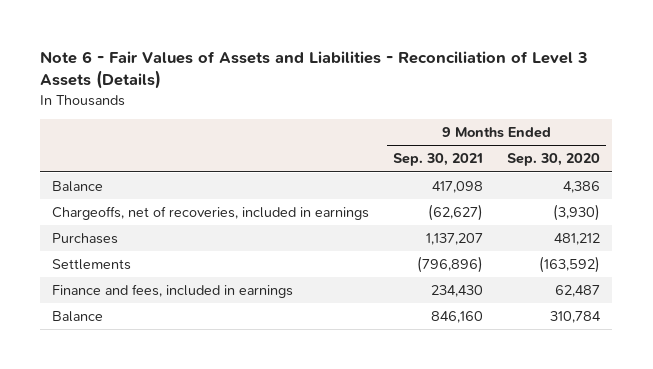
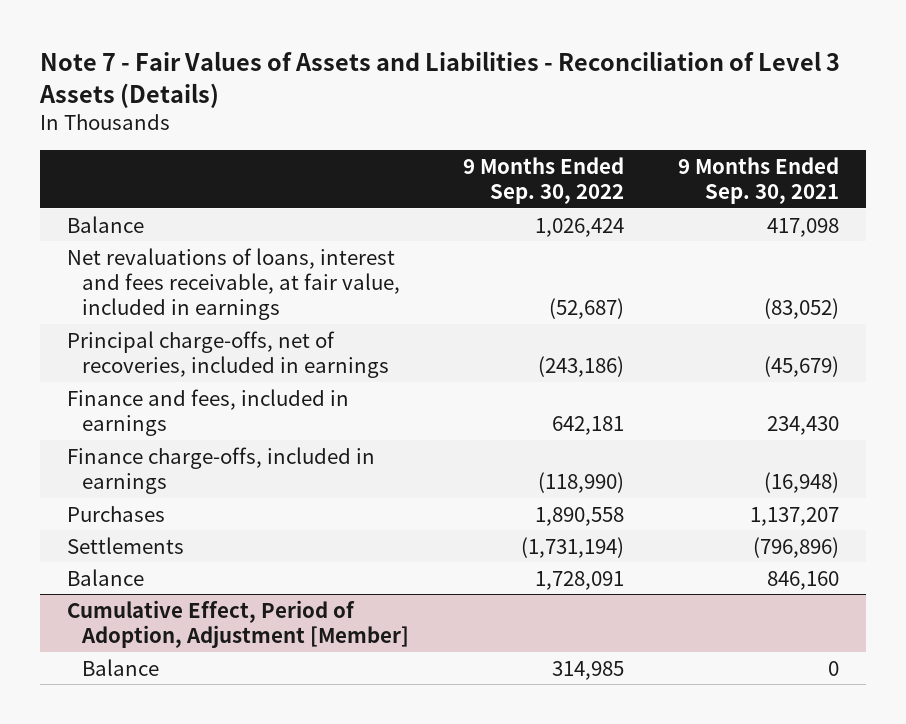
- Note 6 - Fair Values of Assets and Liabilities - Reconciliation of Level 3 Assets (Details)
+ Note 7 - Fair Values of Assets and Liabilities - Reconciliation of Level 3 Assets (Details)
- | 9 Months Ended Sep. 30, 2021 | 9 Months Ended Sep. 30, 2020
+ | 9 Months Ended Sep. 30, 2022 | 9 Months Ended Sep. 30, 2021
- Chargeoffs, net of recoveries, included in earnings | (62,627) | (3,930)
+ Net revaluations of loans, interest and fees receivable, at fair value, included in earnings | (52,687) | (83,052)
+ Principal charge-offs, net of recoveries, included in earnings | (243,186) | (45,679)
moved up: Finance and fees, included in earnings | 642,181 | 234,430
+ Finance charge-offs, included in earnings | (118,990) | (16,948)
+ Cumulative Effect, Period of Adoption, Adjustment [Member]
+ Balance | 314,985 | 0

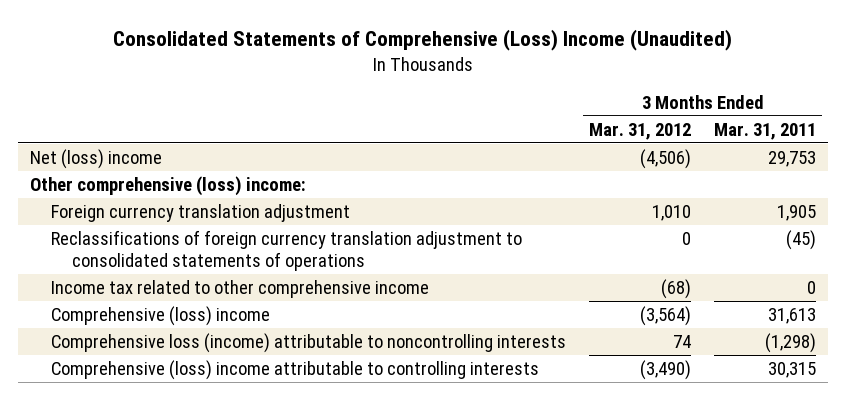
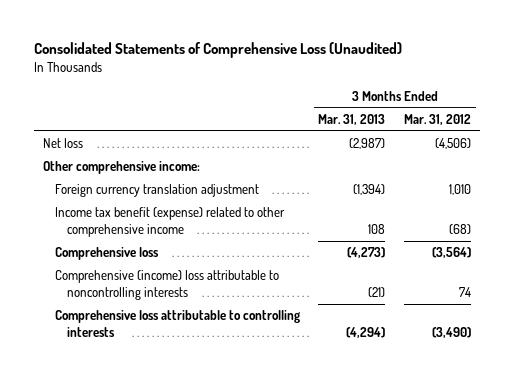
- Consolidated Statements of Comprehensive (Loss) Income (Unaudited)
+ Consolidated Statements of Comprehensive Loss (Unaudited)
- | 3 Months Ended Mar. 31, 2012 | 3 Months Ended Mar. 31, 2011
+ | 3 Months Ended Mar. 31, 2013 | 3 Months Ended Mar. 31, 2012
- Net (loss) income | (4,506) | 29,753
- Other comprehensive (loss) income:
+ Net loss | (2,987) | (4,506)
+ Other comprehensive income:
- Reclassifications of foreign currency translation adjustment to consolidated statements of operations | 0 | (45)
- Income tax related to other comprehensive income | (68) | 0
- Comprehensive (loss) income | (3,564) | 31,613
- Comprehensive loss (income) attributable to noncontrolling interests | 74 | (1,298)
- Comprehensive (loss) income attributable to controlling interests | (3,490) | 30,315
+ Income tax benefit (expense) related to other comprehensive income | 108 | (68)
+ Comprehensive loss | (4,273) | (3,564)
+ Comprehensive (income) loss attributable to noncontrolling interests | (21) | 74
+ Comprehensive loss attributable to controlling interests | (4,294) | (3,490)

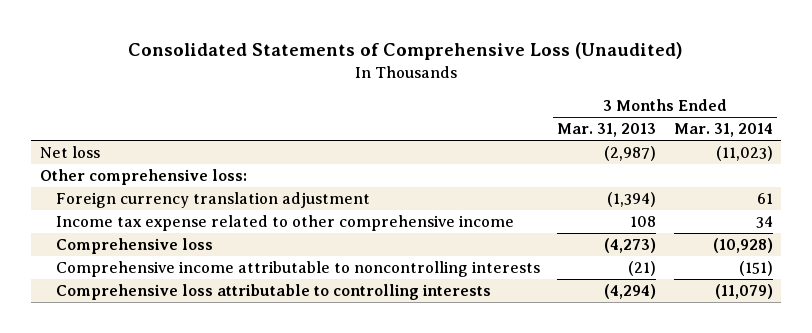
- | 3 Months Ended Mar. 31, 2013 | 3 Months Ended Mar. 31, 2012
+ | 3 Months Ended Mar. 31, 2013 | 3 Months Ended Mar. 31, 2014
- Other comprehensive income:
+ Other comprehensive loss:
- Income tax benefit (expense) related to other comprehensive income | 108 | (68)
+ Income tax expense related to other comprehensive income | 108 | 34
- Comprehensive (income) loss attributable to noncontrolling interests | (21) | 74
+ Comprehensive income attributable to noncontrolling interests | (21) | (151)

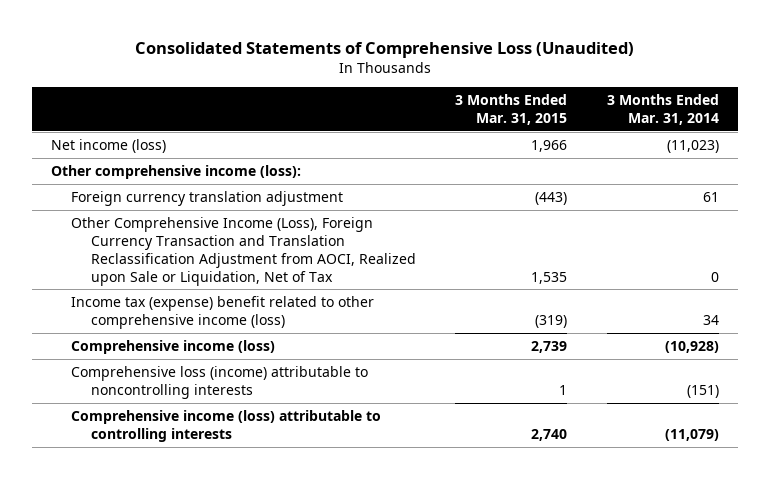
- | 3 Months Ended Mar. 31, 2013 | 3 Months Ended Mar. 31, 2014
+ | 3 Months Ended Mar. 31, 2015 | 3 Months Ended Mar. 31, 2014
- Net loss | (2,987) | (11,023)
- Other comprehensive loss:
+ Net income (loss) | 1,966 | (11,023)
+ Other comprehensive income (loss):
- Income tax expense related to other comprehensive income | 108 | 34
- Comprehensive loss | (4,273) | (10,928)
- Comprehensive income attributable to noncontrolling interests | (21) | (151)
- Comprehensive loss attributable to controlling interests | (4,294) | (11,079)
+ Other Comprehensive Income (Loss), Foreign Currency Transaction and Translation Reclassification Adjustment from AOCI, Realized upon Sale or Liquidation, Net of Tax | 1,535 | 0
+ Income tax (expense) benefit related to other comprehensive income (loss) | (319) | 34
+ Comprehensive income (loss) | 2,739 | (10,928)
+ Comprehensive loss (income) attributable to noncontrolling interests | 1 | (151)
+ Comprehensive income (loss) attributable to controlling interests | 2,740 | (11,079)

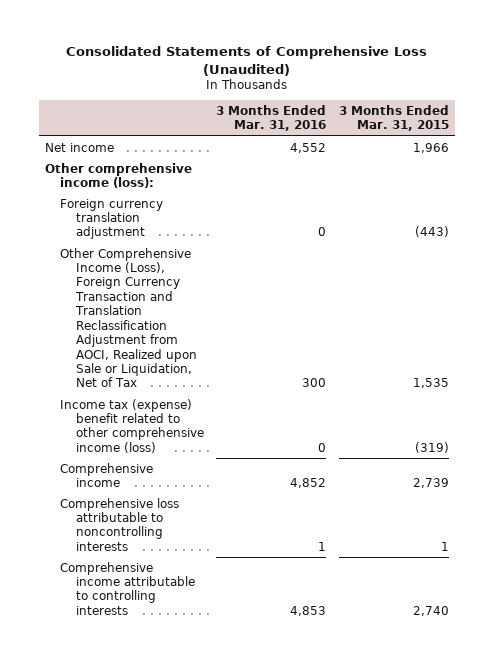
- | 3 Months Ended Mar. 31, 2015 | 3 Months Ended Mar. 31, 2014
+ | 3 Months Ended Mar. 31, 2016 | 3 Months Ended Mar. 31, 2015
- Net income (loss) | 1,966 | (11,023)
+ Net income | 4,552 | 1,966
- Comprehensive income (loss) | 2,739 | (10,928)
- Comprehensive loss (income) attributable to noncontrolling interests | 1 | (151)
- Comprehensive income (loss) attributable to controlling interests | 2,740 | (11,079)
+ Comprehensive income | 4,852 | 2,739
+ Comprehensive loss attributable to noncontrolling interests | 1 | 1
+ Comprehensive income attributable to controlling interests | 4,853 | 2,740

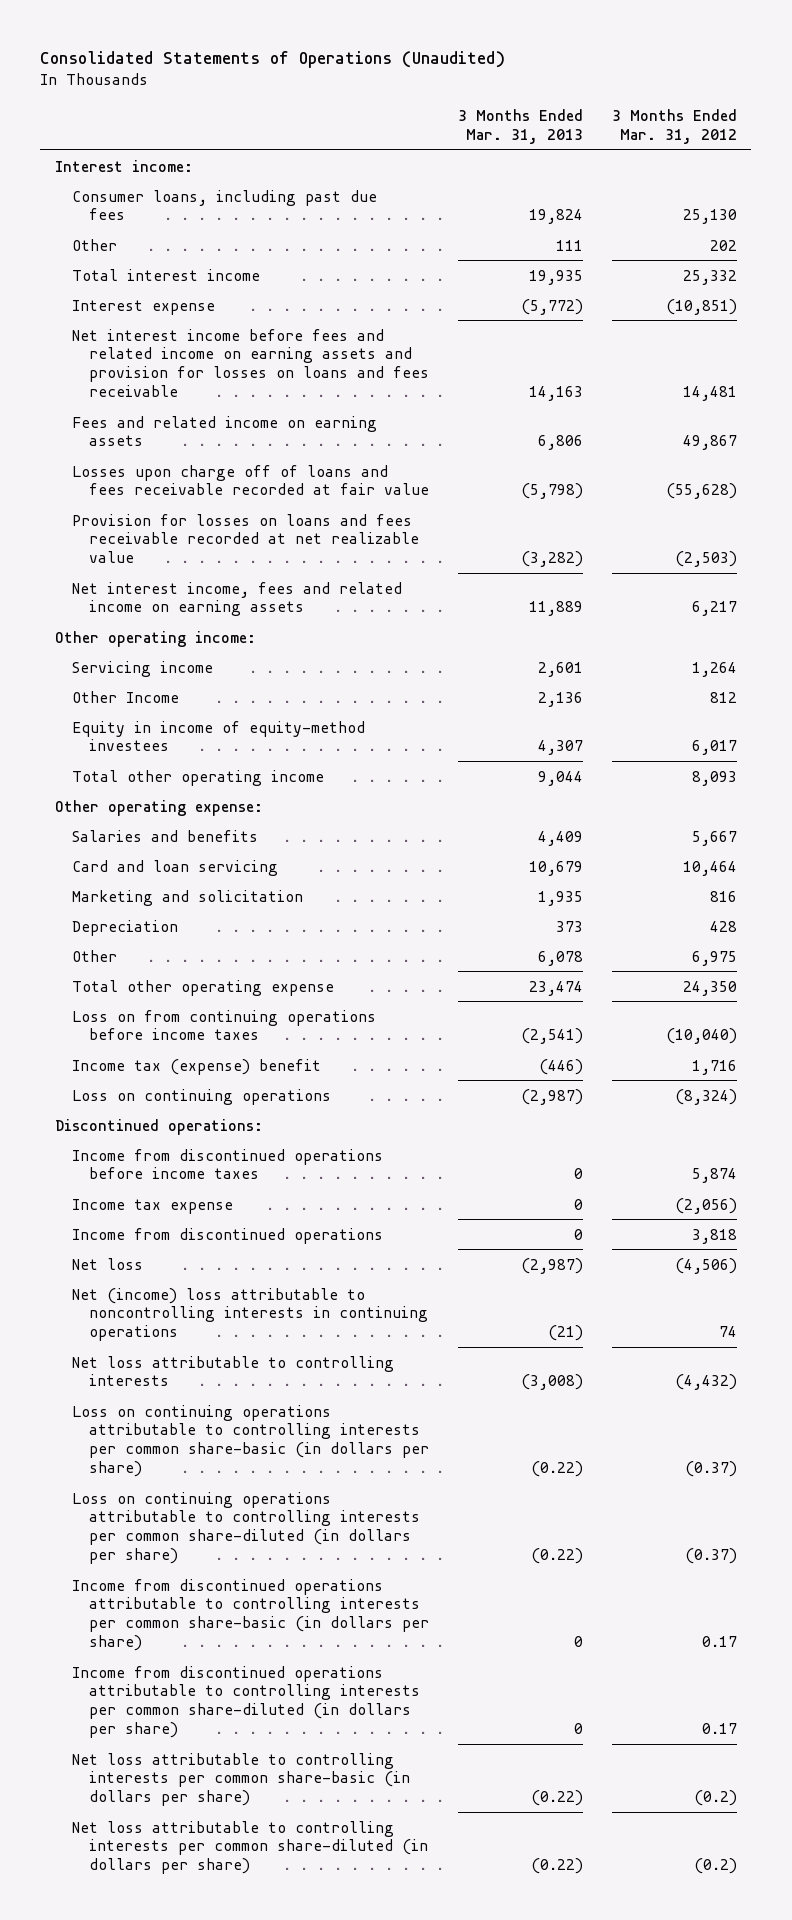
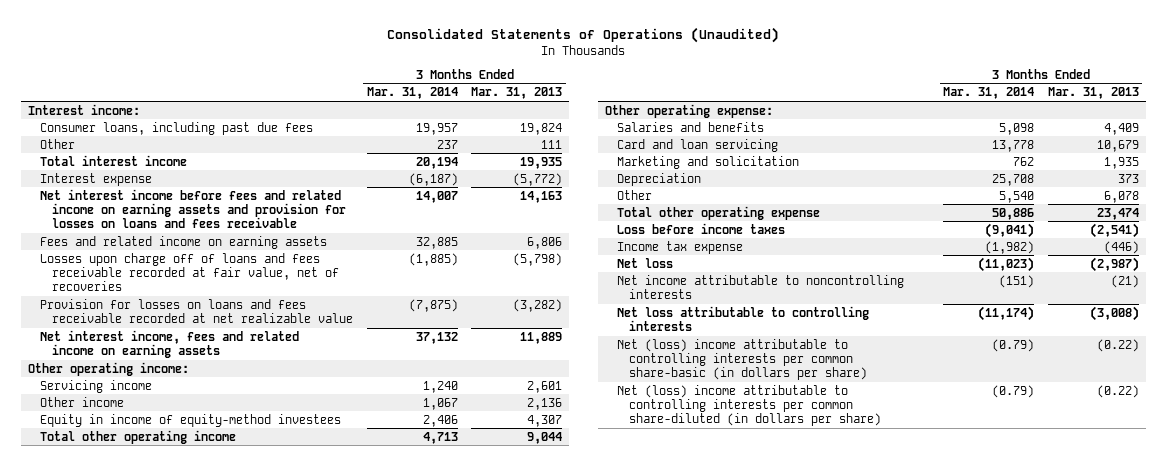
- | 3 Months Ended Mar. 31, 2013 | 3 Months Ended Mar. 31, 2012
+ | 3 Months Ended Mar. 31, 2014 | 3 Months Ended Mar. 31, 2013
- Losses upon charge off of loans and fees receivable recorded at fair value | (5,798) | (55,628)
+ Losses upon charge off of loans and fees receivable recorded at fair value, net of recoveries | (1,885) | (5,798)
- Other Income | 2,136 | 812
+ Other income | 1,067 | 2,136
- Loss on from continuing operations before income taxes | (2,541) | (10,040)
- Income tax (expense) benefit | (446) | 1,716
- Loss on continuing operations | (2,987) | (8,324)
- Discontinued operations:
- Income from discontinued operations before income taxes | 0 | 5,874
- Income tax expense | 0 | (2,056)
- Income from discontinued operations | 0 | 3,818
+ Loss before income taxes | (9,041) | (2,541)
+ Income tax expense | (1,982) | (446)
- Net (income) loss attributable to noncontrolling interests in continuing operations | (21) | 74
+ Net income attributable to noncontrolling interests | (151) | (21)
- Loss on continuing operations attributable to controlling interests per common share-basic (in dollars per share) | (0.22) | (0.37)
- Loss on continuing operations attributable to controlling interests per common share-diluted (in dollars per share) | (0.22) | (0.37)
- Income from discontinued operations attributable to controlling interests per common share-basic (in dollars per share) | 0 | 0.17
- Income from discontinued operations attributable to controlling interests per common share-diluted (in dollars per share) | 0 | 0.17
- Net loss attributable to controlling interests per common share-basic (in dollars per share) | (0.22) | (0.2)
- Net loss attributable to controlling interests per common share-diluted (in dollars per share) | (0.22) | (0.2)
+ Net (loss) income attributable to controlling interests per common share-basic (in dollars per share) | (0.79) | (0.22)
+ Net (loss) income attributable to controlling interests per common share-diluted (in dollars per share) | (0.79) | (0.22)

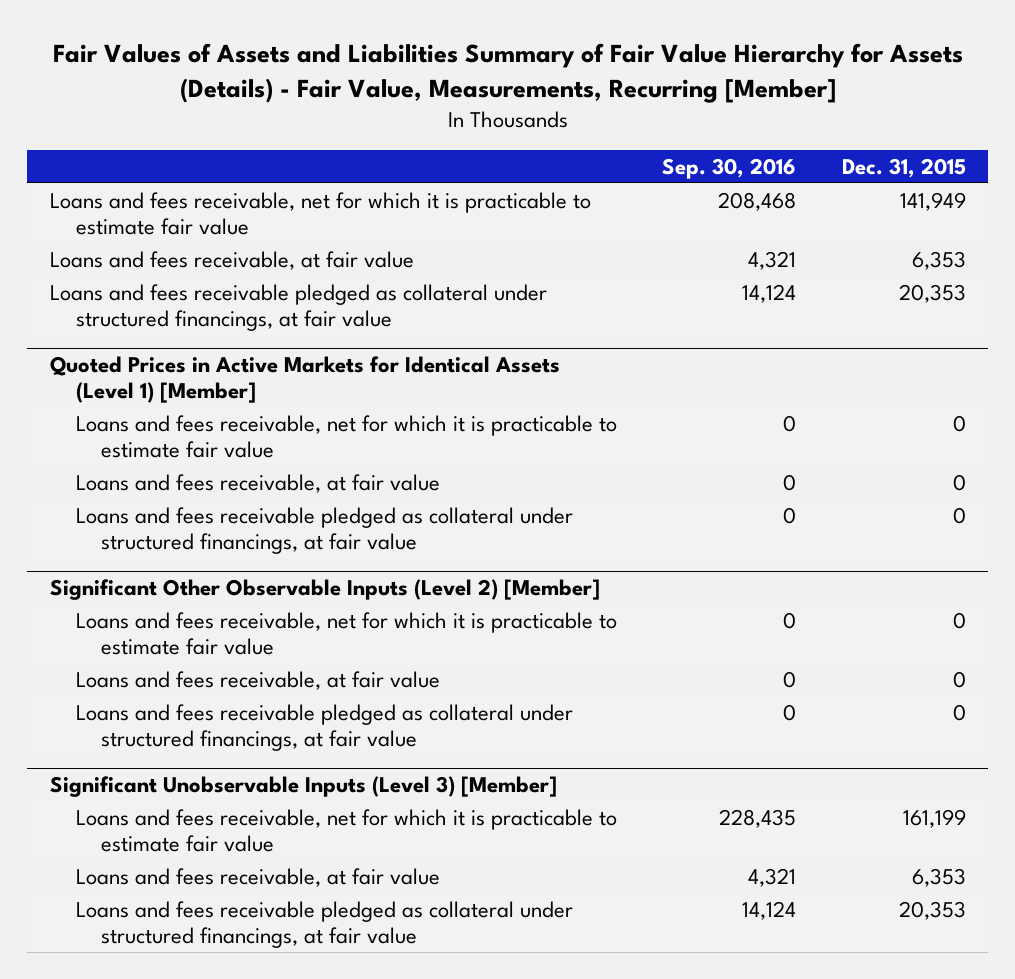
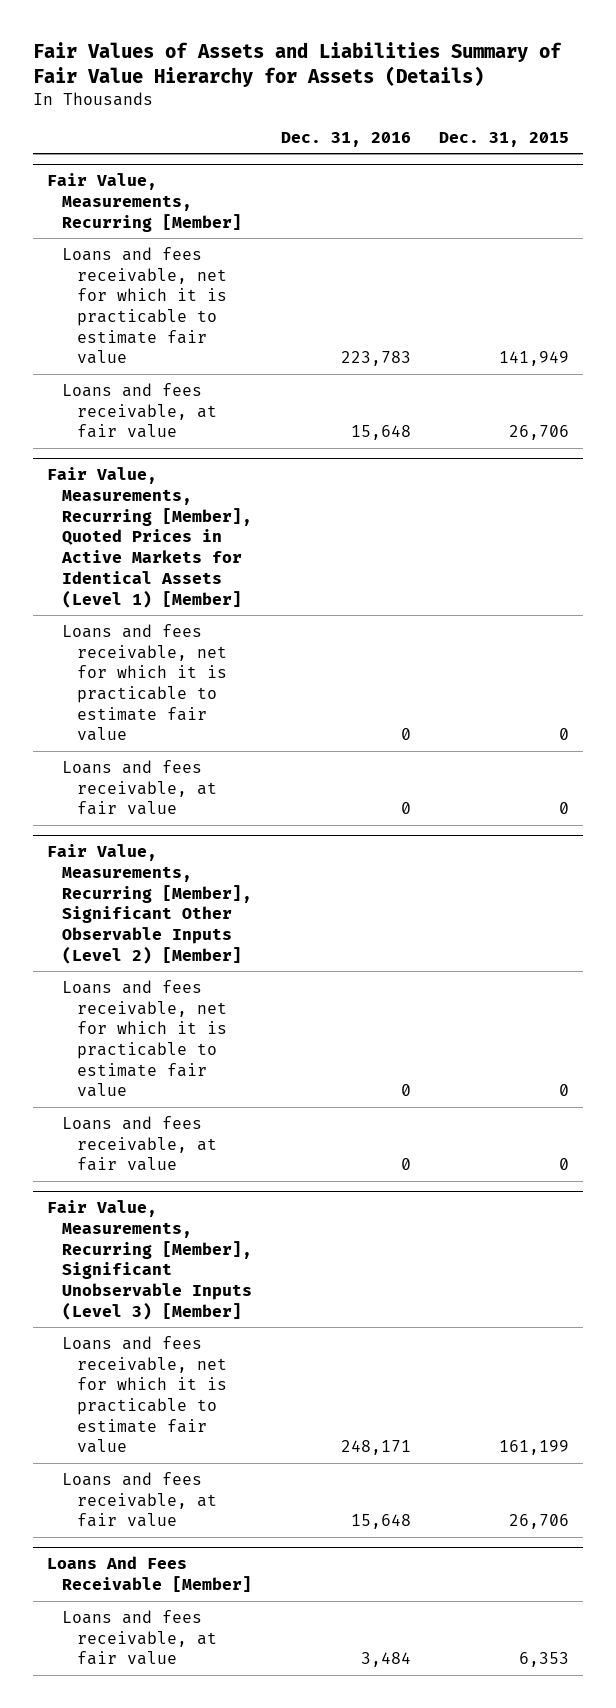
- Fair Values of Assets and Liabilities Summary of Fair Value Hierarchy for Assets (Details) - Fair Value, Measurements, Recurring [Member]
+ Fair Values of Assets and Liabilities Summary of Fair Value Hierarchy for Assets (Details)
- | Sep. 30, 2016 | Dec. 31, 2015
+ | Dec. 31, 2016 | Dec. 31, 2015
+ Fair Value, Measurements, Recurring [Member]
- Loans and fees receivable, at fair value | 4,321 | 6,353
- Loans and fees receivable pledged as collateral under structured financings, at fair value | 14,124 | 20,353
- Quoted Prices in Active Markets for Identical Assets (Level 1) [Member]
+ Loans and fees receivable, at fair value | 15,648 | 26,706
+ Fair Value, Measurements, Recurring [Member], Quoted Prices in Active Markets for Identical Assets (Level 1) [Member]
- Loans and fees receivable pledged as collateral under structured financings, at fair value | 0 | 0
- Significant Other Observable Inputs (Level 2) [Member]
+ Fair Value, Measurements, Recurring [Member], Significant Other Observable Inputs (Level 2) [Member]
- Loans and fees receivable pledged as collateral under structured financings, at fair value | 0 | 0
- Significant Unobservable Inputs (Level 3) [Member]
+ Fair Value, Measurements, Recurring [Member], Significant Unobservable Inputs (Level 3) [Member]
+ Loans and fees receivable, at fair value | 15,648 | 26,706
+ Loans And Fees Receivable [Member]
- Loans and fees receivable pledged as collateral under structured financings, at fair value | 14,124 | 20,353

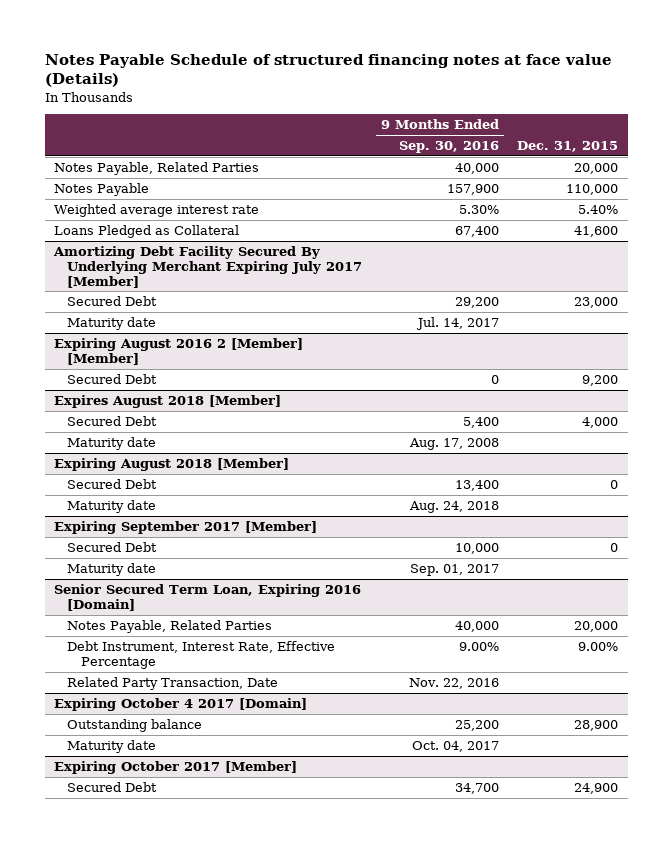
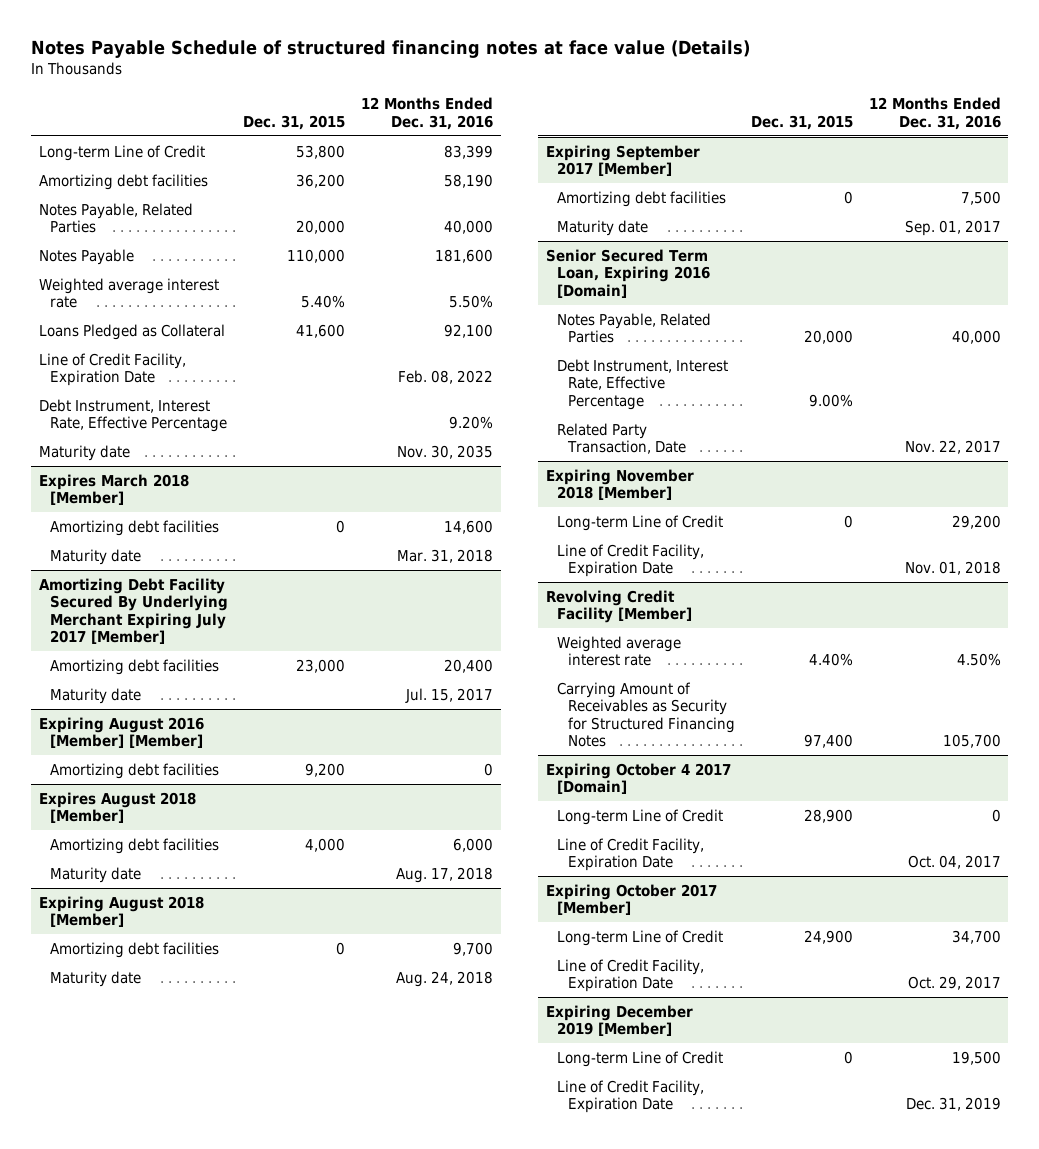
- | 9 Months Ended Sep. 30, 2016 | Dec. 31, 2015
+ | Dec. 31, 2015 | 12 Months Ended Dec. 31, 2016
+ Long-term Line of Credit | 53,800 | 83,399
+ Amortizing debt facilities | 36,200 | 58,190
+ Line of Credit Facility, Expiration Date | | Feb. 08, 2022
+ Debt Instrument, Interest Rate, Effective Percentage | | 9.20%
+ Maturity date | | Nov. 30, 2035
+ Expires March 2018 [Member]
+ Amortizing debt facilities | 0 | 14,600
+ Maturity date | | Mar. 31, 2018
@ Amortizing Debt Facility Secured By Underlying Merchant Expiring July 2017 [Member]
- Secured Debt | 29,200 | 23,000
+ Amortizing debt facilities | 23,000 | 20,400
- Expiring August 2016 2 [Member] [Member]
- Secured Debt | 0 | 9,200
+ Expiring August 2016 [Member] [Member]
+ Amortizing debt facilities | 9,200 | 0
@ Expires August 2018 [Member]
- Secured Debt | 5,400 | 4,000
+ Amortizing debt facilities | 4,000 | 6,000
@ Expiring August 2018 [Member]
- Secured Debt | 13,400 | 0
+ Amortizing debt facilities | 0 | 9,700
@ Expiring September 2017 [Member]
- Secured Debt | 10,000 | 0
+ Amortizing debt facilities | 0 | 7,500
+ Expiring November 2018 [Member]
+ Long-term Line of Credit | 0 | 29,200
+ Line of Credit Facility, Expiration Date | | Nov. 01, 2018
+ Revolving Credit Facility [Member]
+ Weighted average interest rate | 4.40% | 4.50%
+ Carrying Amount of Receivables as Security for Structured Financing Notes | 97,400 | 105,700
@ Expiring October 4 2017 [Domain]
- Outstanding balance | 25,200 | 28,900
- Maturity date | Oct. 04, 2017 |
+ Long-term Line of Credit | 28,900 | 0
+ Line of Credit Facility, Expiration Date | | Oct. 04, 2017
@ Expiring October 2017 [Member]
- Secured Debt | 34,700 | 24,900
+ Long-term Line of Credit | 24,900 | 34,700
+ Line of Credit Facility, Expiration Date | | Oct. 29, 2017
+ Expiring December 2019 [Member]
+ Long-term Line of Credit | 0 | 19,500
+ Line of Credit Facility, Expiration Date | | Dec. 31, 2019

